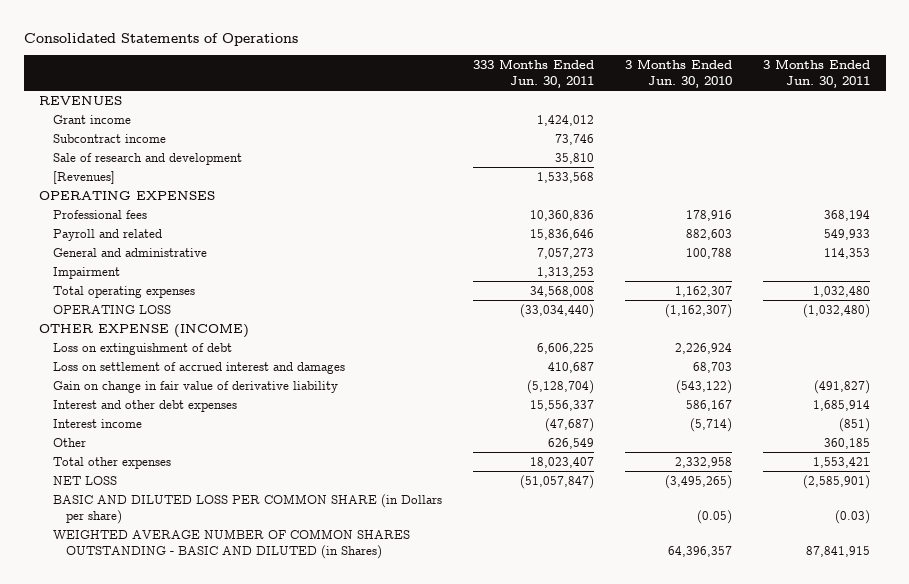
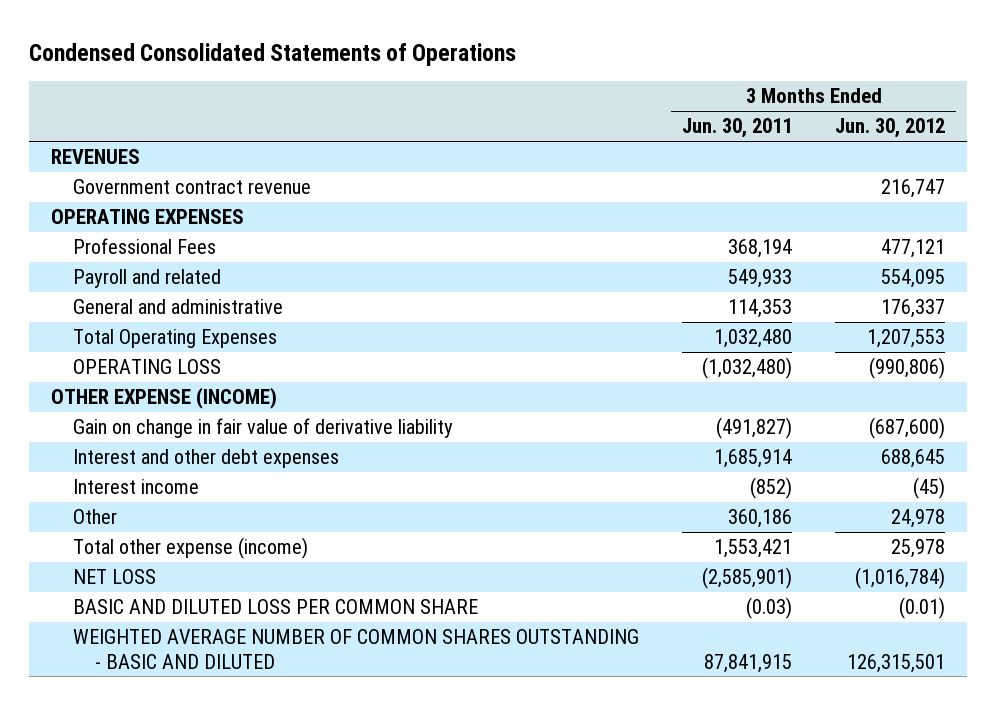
- Consolidated Statements of Operations
+ Condensed Consolidated Statements of Operations
- | 333 Months Ended Jun. 30, 2011 | 3 Months Ended Jun. 30, 2010 | 3 Months Ended Jun. 30, 2011
+ | 3 Months Ended Jun. 30, 2011 | 3 Months Ended Jun. 30, 2012
- Grant income | 1,424,012 | |
- Subcontract income | 73,746 | |
- Sale of research and development | 35,810 | |
- [Revenues] | 1,533,568 | |
+ Government contract revenue | | 216,747
- Professional fees | 10,360,836 | 178,916 | 368,194
+ Professional Fees | 368,194 | 477,121
- Impairment | 1,313,253 | |
- Total operating expenses | 34,568,008 | 1,162,307 | 1,032,480
+ Total Operating Expenses | 1,032,480 | 1,207,553
- Loss on extinguishment of debt | 6,606,225 | 2,226,924 |
- Loss on settlement of accrued interest and damages | 410,687 | 68,703 |
- Interest income | (47,687) | (5,714) | (851)
- Other | 626,549 | | 360,185
- Total other expenses | 18,023,407 | 2,332,958 | 1,553,421
+ Interest income | (852) | (45)
+ Other | 360,186 | 24,978
+ Total other expense (income) | 1,553,421 | 25,978
- BASIC AND DILUTED LOSS PER COMMON SHARE (in Dollars per share) | | (0.05) | (0.03)
- WEIGHTED AVERAGE NUMBER OF COMMON SHARES OUTSTANDING - BASIC AND DILUTED (in Shares) | | 64,396,357 | 87,841,915
+ BASIC AND DILUTED LOSS PER COMMON SHARE | (0.03) | (0.01)
+ WEIGHTED AVERAGE NUMBER OF COMMON SHARES OUTSTANDING - BASIC AND DILUTED | 87,841,915 | 126,315,501

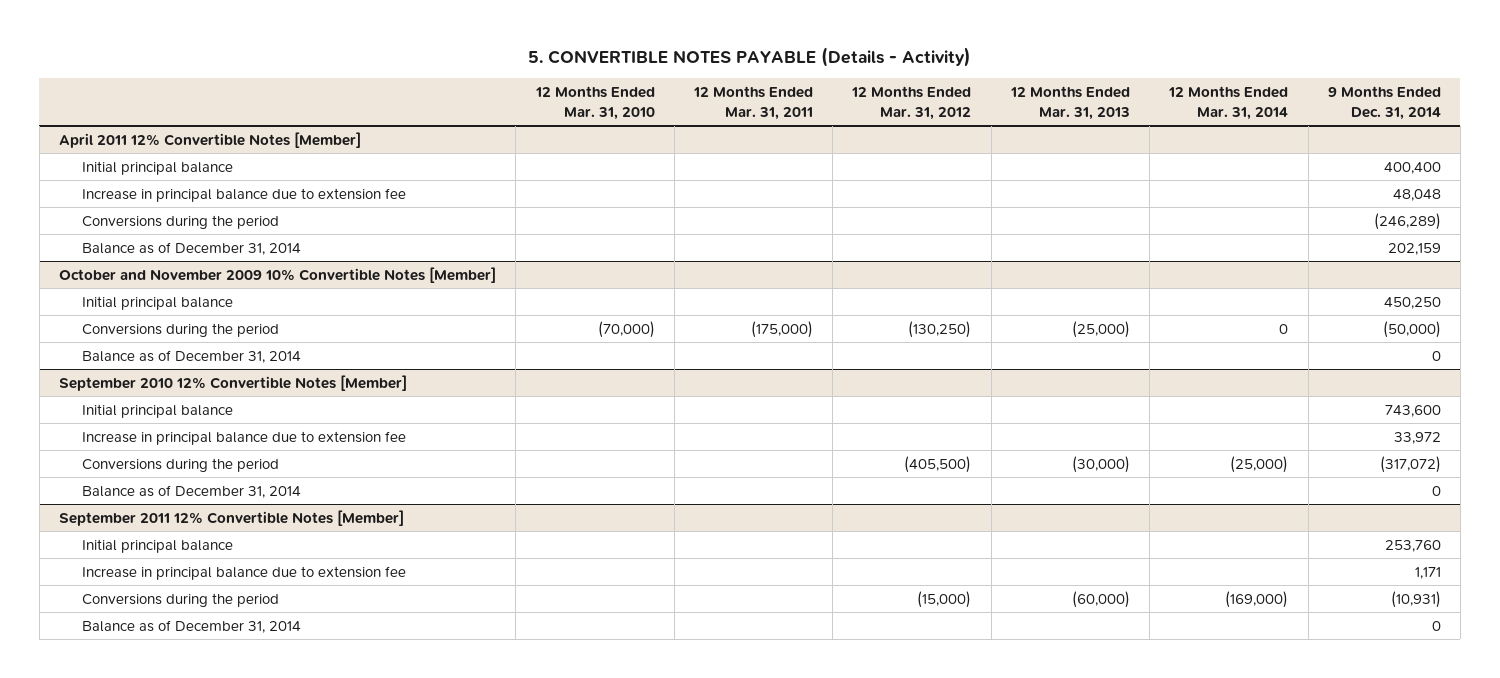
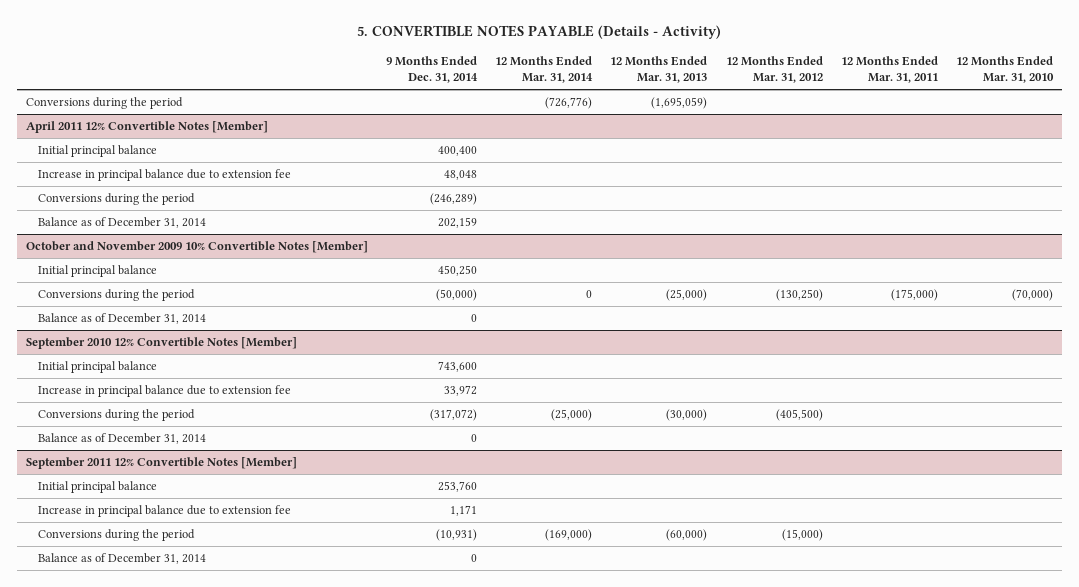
- | 12 Months Ended Mar. 31, 2010 | 12 Months Ended Mar. 31, 2011 | 12 Months Ended Mar. 31, 2012 | 12 Months Ended Mar. 31, 2013 | 12 Months Ended Mar. 31, 2014 | 9 Months Ended Dec. 31, 2014
+ | 9 Months Ended Dec. 31, 2014 | 12 Months Ended Mar. 31, 2014 | 12 Months Ended Mar. 31, 2013 | 12 Months Ended Mar. 31, 2012 | 12 Months Ended Mar. 31, 2011 | 12 Months Ended Mar. 31, 2010
+ Conversions during the period | | (726,776) | (1,695,059) | | |

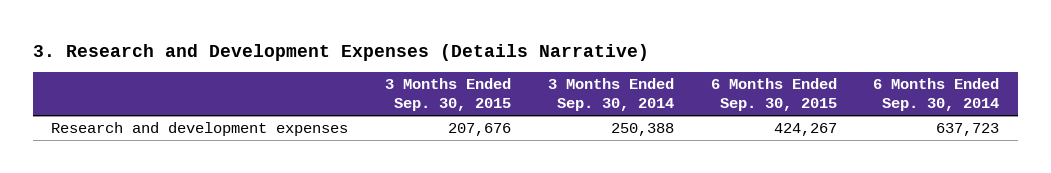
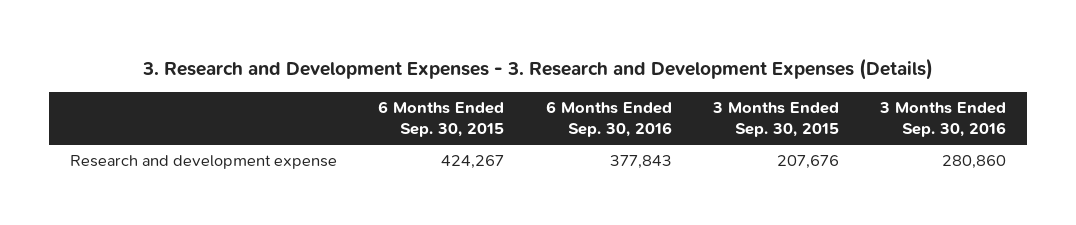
- 3. Research and Development Expenses (Details Narrative)
+ 3. Research and Development Expenses - 3. Research and Development Expenses (Details)
- | 3 Months Ended Sep. 30, 2015 | 3 Months Ended Sep. 30, 2014 | 6 Months Ended Sep. 30, 2015 | 6 Months Ended Sep. 30, 2014
+ | 6 Months Ended Sep. 30, 2015 | 6 Months Ended Sep. 30, 2016 | 3 Months Ended Sep. 30, 2015 | 3 Months Ended Sep. 30, 2016
- Research and development expenses | 207,676 | 250,388 | 424,267 | 637,723
+ Research and development expense | 424,267 | 377,843 | 207,676 | 280,860

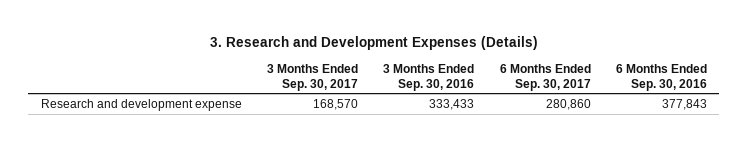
- 3. Research and Development Expenses - 3. Research and Development Expenses (Details)
+ 3. Research and Development Expenses (Details)
- | 6 Months Ended Sep. 30, 2015 | 6 Months Ended Sep. 30, 2016 | 3 Months Ended Sep. 30, 2015 | 3 Months Ended Sep. 30, 2016
+ | 3 Months Ended Sep. 30, 2017 | 3 Months Ended Sep. 30, 2016 | 6 Months Ended Sep. 30, 2017 | 6 Months Ended Sep. 30, 2016
- Research and development expense | 424,267 | 377,843 | 207,676 | 280,860
+ Research and development expense | 168,570 | 333,433 | 280,860 | 377,843

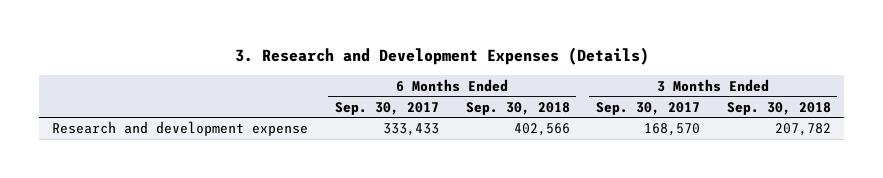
- | 3 Months Ended Sep. 30, 2017 | 3 Months Ended Sep. 30, 2016 | 6 Months Ended Sep. 30, 2017 | 6 Months Ended Sep. 30, 2016
+ | 6 Months Ended Sep. 30, 2017 | 6 Months Ended Sep. 30, 2018 | 3 Months Ended Sep. 30, 2017 | 3 Months Ended Sep. 30, 2018
- Research and development expense | 168,570 | 333,433 | 280,860 | 377,843
+ Research and development expense | 333,433 | 402,566 | 168,570 | 207,782

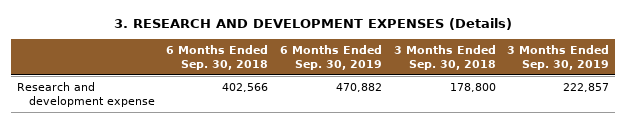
- 3. Research and Development Expenses (Details)
+ 3. RESEARCH AND DEVELOPMENT EXPENSES (Details)
- | 6 Months Ended Sep. 30, 2017 | 6 Months Ended Sep. 30, 2018 | 3 Months Ended Sep. 30, 2017 | 3 Months Ended Sep. 30, 2018
+ | 6 Months Ended Sep. 30, 2018 | 6 Months Ended Sep. 30, 2019 | 3 Months Ended Sep. 30, 2018 | 3 Months Ended Sep. 30, 2019
- Research and development expense | 333,433 | 402,566 | 168,570 | 207,782
+ Research and development expense | 402,566 | 470,882 | 178,800 | 222,857

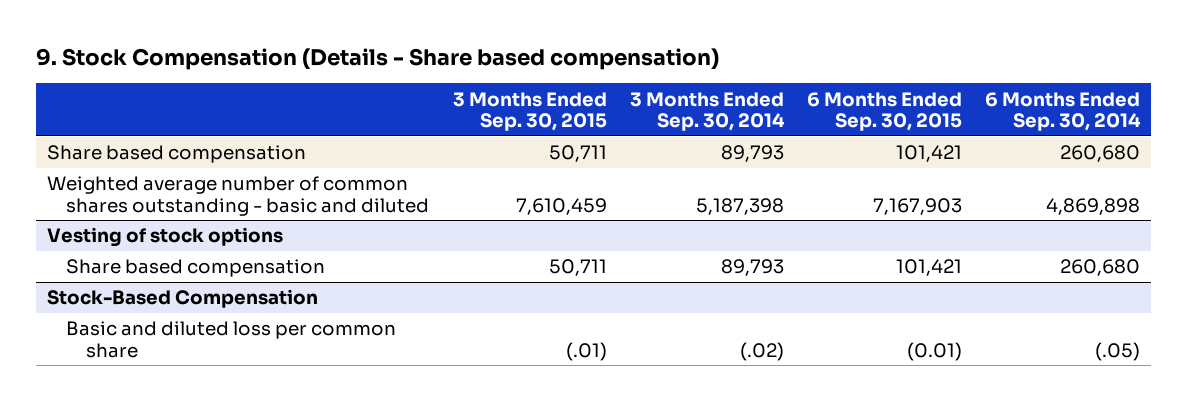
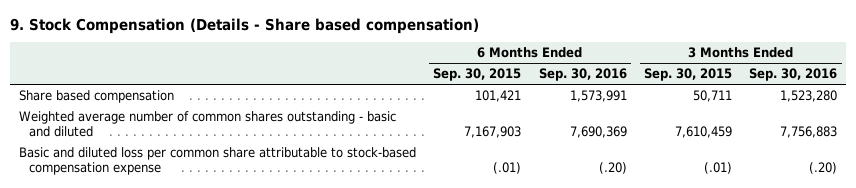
- | 3 Months Ended Sep. 30, 2015 | 3 Months Ended Sep. 30, 2014 | 6 Months Ended Sep. 30, 2015 | 6 Months Ended Sep. 30, 2014
+ | 6 Months Ended Sep. 30, 2015 | 6 Months Ended Sep. 30, 2016 | 3 Months Ended Sep. 30, 2015 | 3 Months Ended Sep. 30, 2016
- Vesting of stock options
- Share based compensation | 50,711 | 89,793 | 101,421 | 260,680
- Stock-Based Compensation
- Basic and diluted loss per common share | (.01) | (.02) | (0.01) | (.05)
+ Basic and diluted loss per common share attributable to stock-based compensation expense | (.01) | (.20) | (.01) | (.20)

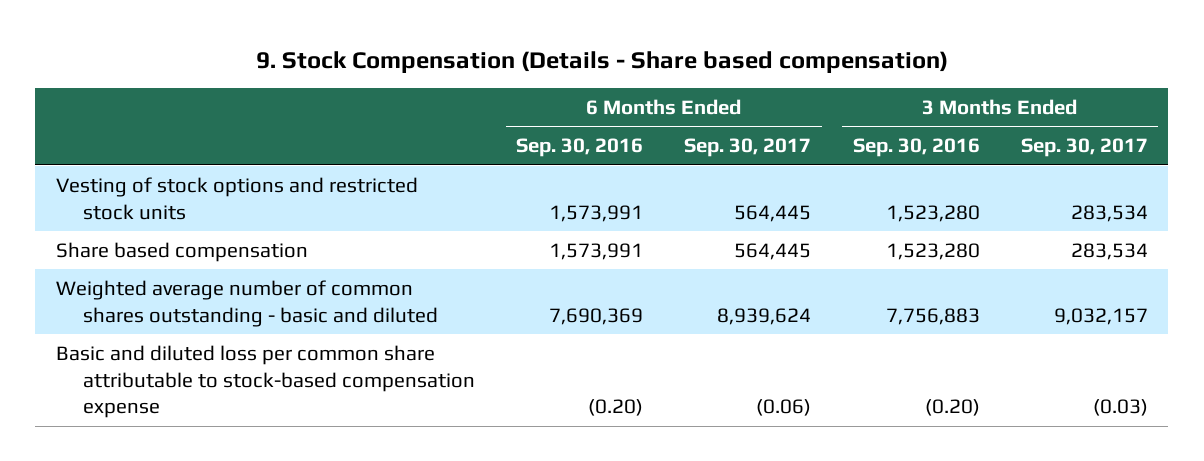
- | 6 Months Ended Sep. 30, 2015 | 6 Months Ended Sep. 30, 2016 | 3 Months Ended Sep. 30, 2015 | 3 Months Ended Sep. 30, 2016
+ | 6 Months Ended Sep. 30, 2016 | 6 Months Ended Sep. 30, 2017 | 3 Months Ended Sep. 30, 2016 | 3 Months Ended Sep. 30, 2017
+ Vesting of stock options and restricted stock units | 1,573,991 | 564,445 | 1,523,280 | 283,534
- Basic and diluted loss per common share attributable to stock-based compensation expense | (.01) | (.20) | (.01) | (.20)
+ Basic and diluted loss per common share attributable to stock-based compensation expense | (0.20) | (0.06) | (0.20) | (0.03)

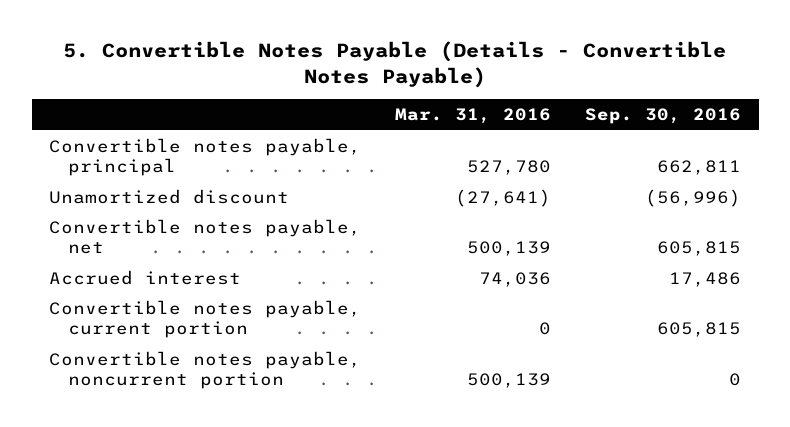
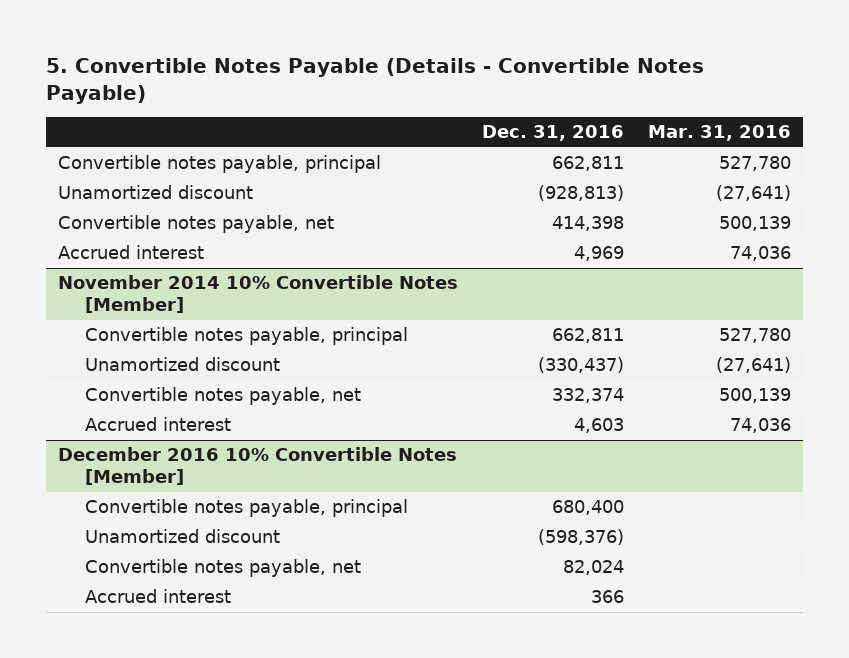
- | Mar. 31, 2016 | Sep. 30, 2016
+ | Dec. 31, 2016 | Mar. 31, 2016
- Convertible notes payable, current portion | 0 | 605,815
- Convertible notes payable, noncurrent portion | 500,139 | 0
+ November 2014 10% Convertible Notes [Member]
+ Convertible notes payable, principal | 662,811 | 527,780
+ Unamortized discount | (330,437) | (27,641)
+ Convertible notes payable, net | 332,374 | 500,139
+ Accrued interest | 4,603 | 74,036
+ December 2016 10% Convertible Notes [Member]
+ Convertible notes payable, principal | 680,400 |
+ Unamortized discount | (598,376) |
+ Convertible notes payable, net | 82,024 |
+ Accrued interest | 366 |

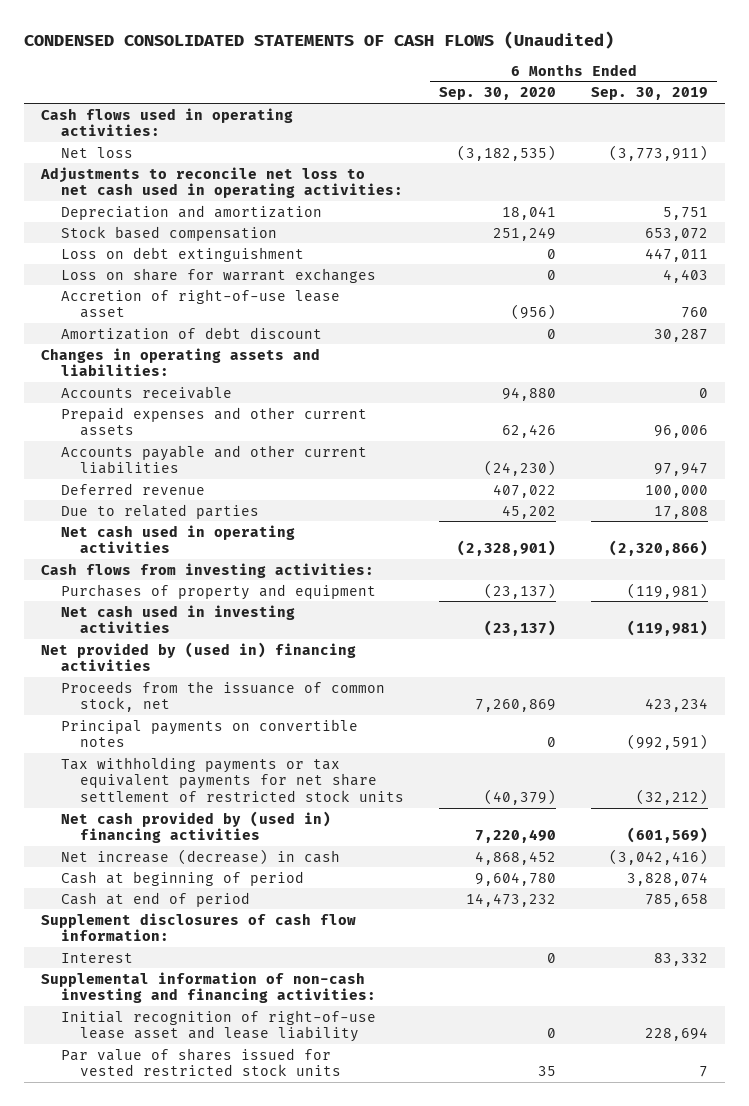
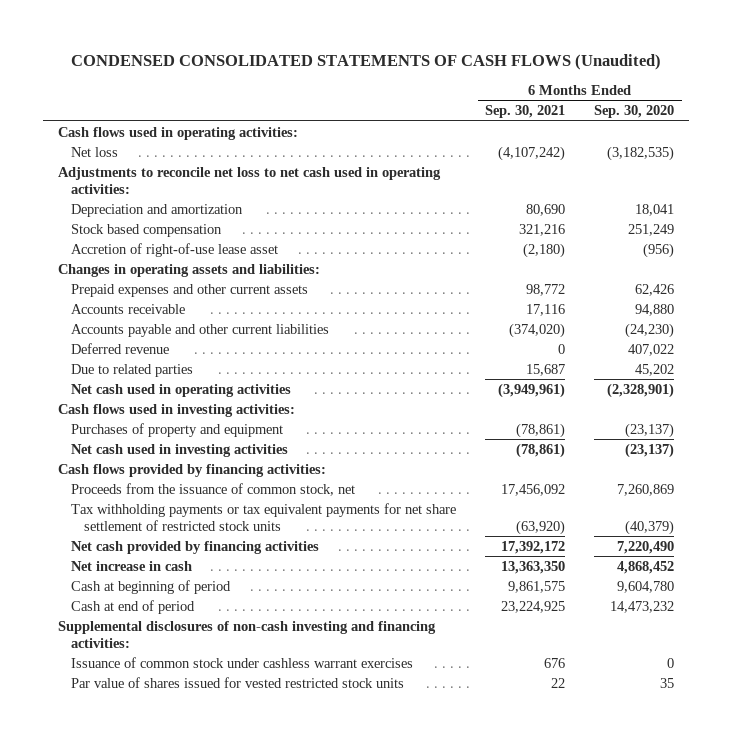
- | 6 Months Ended Sep. 30, 2020 | 6 Months Ended Sep. 30, 2019
+ | 6 Months Ended Sep. 30, 2021 | 6 Months Ended Sep. 30, 2020
- Loss on debt extinguishment | 0 | 447,011
- Loss on share for warrant exchanges | 0 | 4,403
- Amortization of debt discount | 0 | 30,287
moved down: Accounts receivable | 17,116 | 94,880
- Cash flows from investing activities:
+ Cash flows used in investing activities:
- Net provided by (used in) financing activities
+ Cash flows provided by financing activities:
- Principal payments on convertible notes | 0 | (992,591)
- Net cash provided by (used in) financing activities | 7,220,490 | (601,569)
- Net increase (decrease) in cash | 4,868,452 | (3,042,416)
+ Net cash provided by financing activities | 17,392,172 | 7,220,490
+ Net increase in cash | 13,363,350 | 4,868,452
- Supplement disclosures of cash flow information:
- Interest | 0 | 83,332
- Supplemental information of non-cash investing and financing activities:
- Initial recognition of right-of-use lease asset and lease liability | 0 | 228,694
+ Supplemental disclosures of non-cash investing and financing activities:
+ Issuance of common stock under cashless warrant exercises | 676 | 0

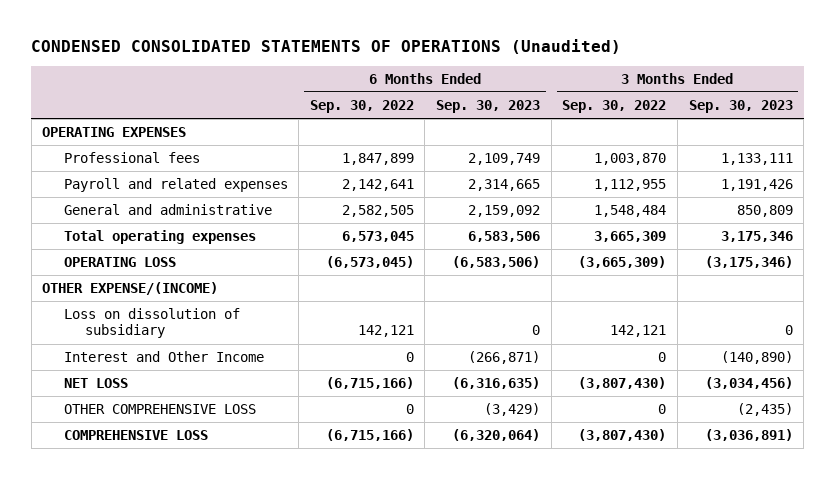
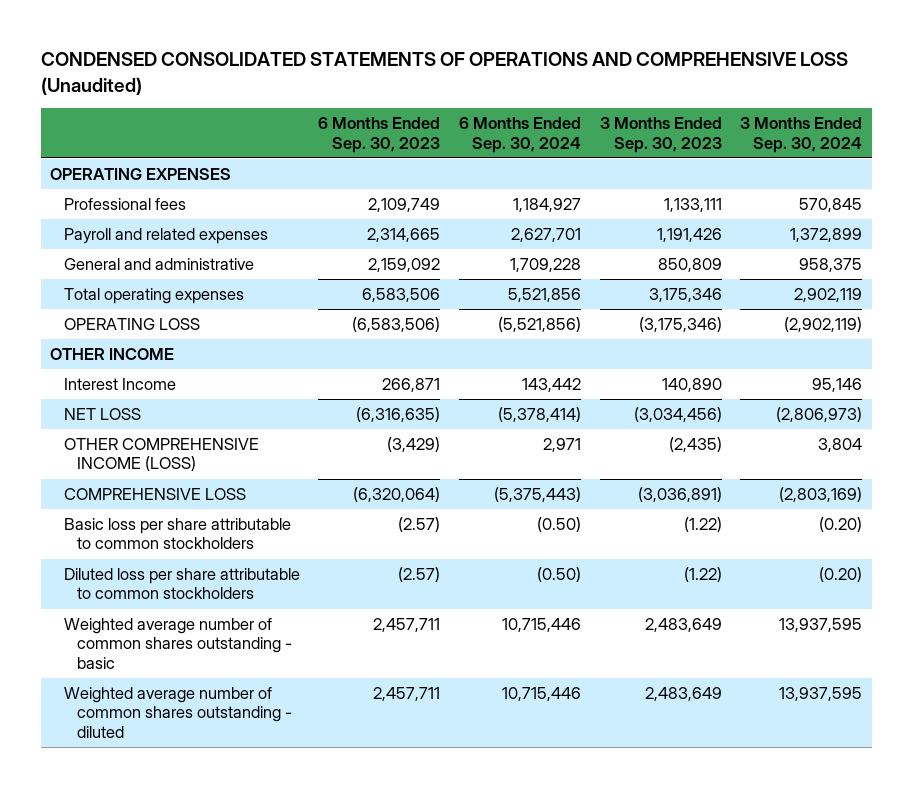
- CONDENSED CONSOLIDATED STATEMENTS OF OPERATIONS (Unaudited)
+ CONDENSED CONSOLIDATED STATEMENTS OF OPERATIONS AND COMPREHENSIVE LOSS (Unaudited)
- | 6 Months Ended Sep. 30, 2022 | 6 Months Ended Sep. 30, 2023 | 3 Months Ended Sep. 30, 2022 | 3 Months Ended Sep. 30, 2023
+ | 6 Months Ended Sep. 30, 2023 | 6 Months Ended Sep. 30, 2024 | 3 Months Ended Sep. 30, 2023 | 3 Months Ended Sep. 30, 2024
- OTHER EXPENSE/(INCOME)
- Loss on dissolution of subsidiary | 142,121 | 0 | 142,121 | 0
- Interest and Other Income | 0 | (266,871) | 0 | (140,890)
+ OTHER INCOME
+ Interest Income | 266,871 | 143,442 | 140,890 | 95,146
- OTHER COMPREHENSIVE LOSS | 0 | (3,429) | 0 | (2,435)
+ OTHER COMPREHENSIVE INCOME (LOSS) | (3,429) | 2,971 | (2,435) | 3,804
+ Basic loss per share attributable to common stockholders | (2.57) | (0.50) | (1.22) | (0.20)
+ Diluted loss per share attributable to common stockholders | (2.57) | (0.50) | (1.22) | (0.20)
+ Weighted average number of common shares outstanding - basic | 2,457,711 | 10,715,446 | 2,483,649 | 13,937,595
+ Weighted average number of common shares outstanding - diluted | 2,457,711 | 10,715,446 | 2,483,649 | 13,937,595

